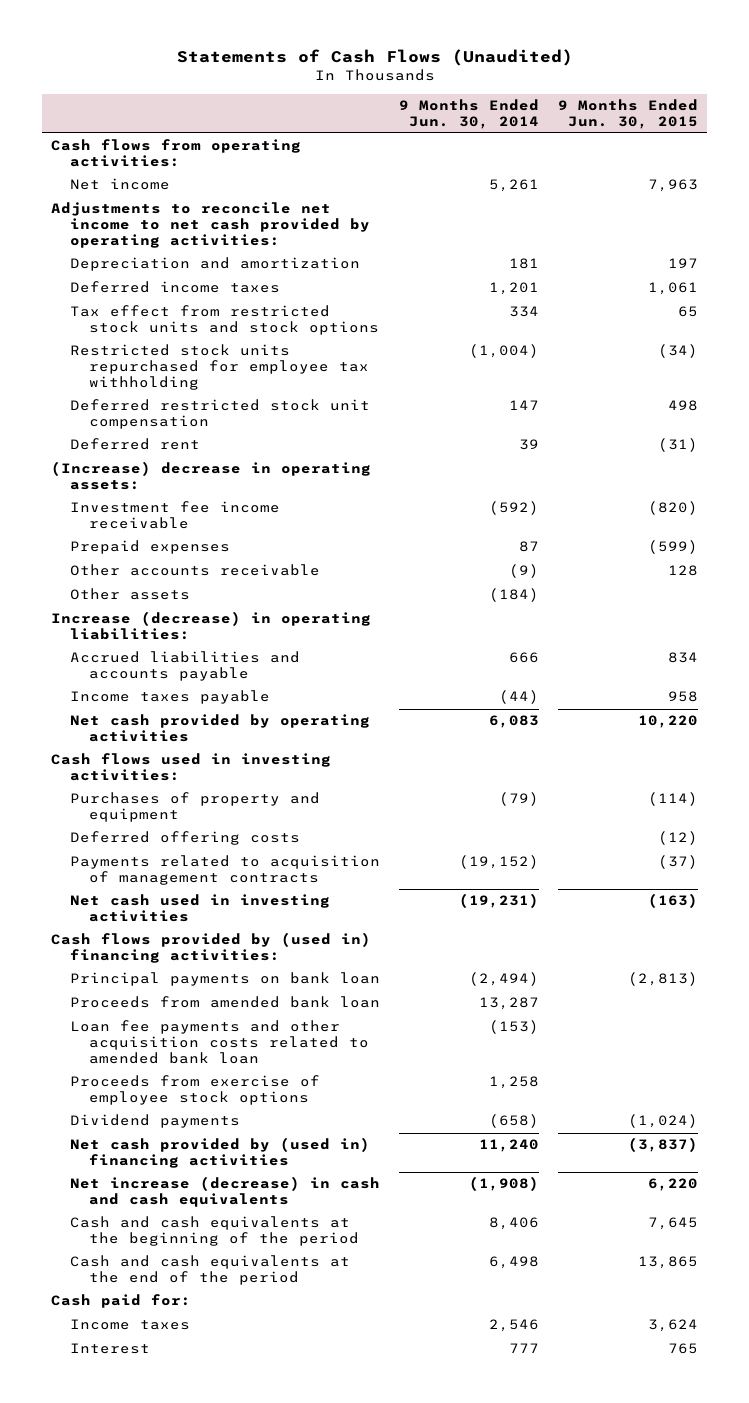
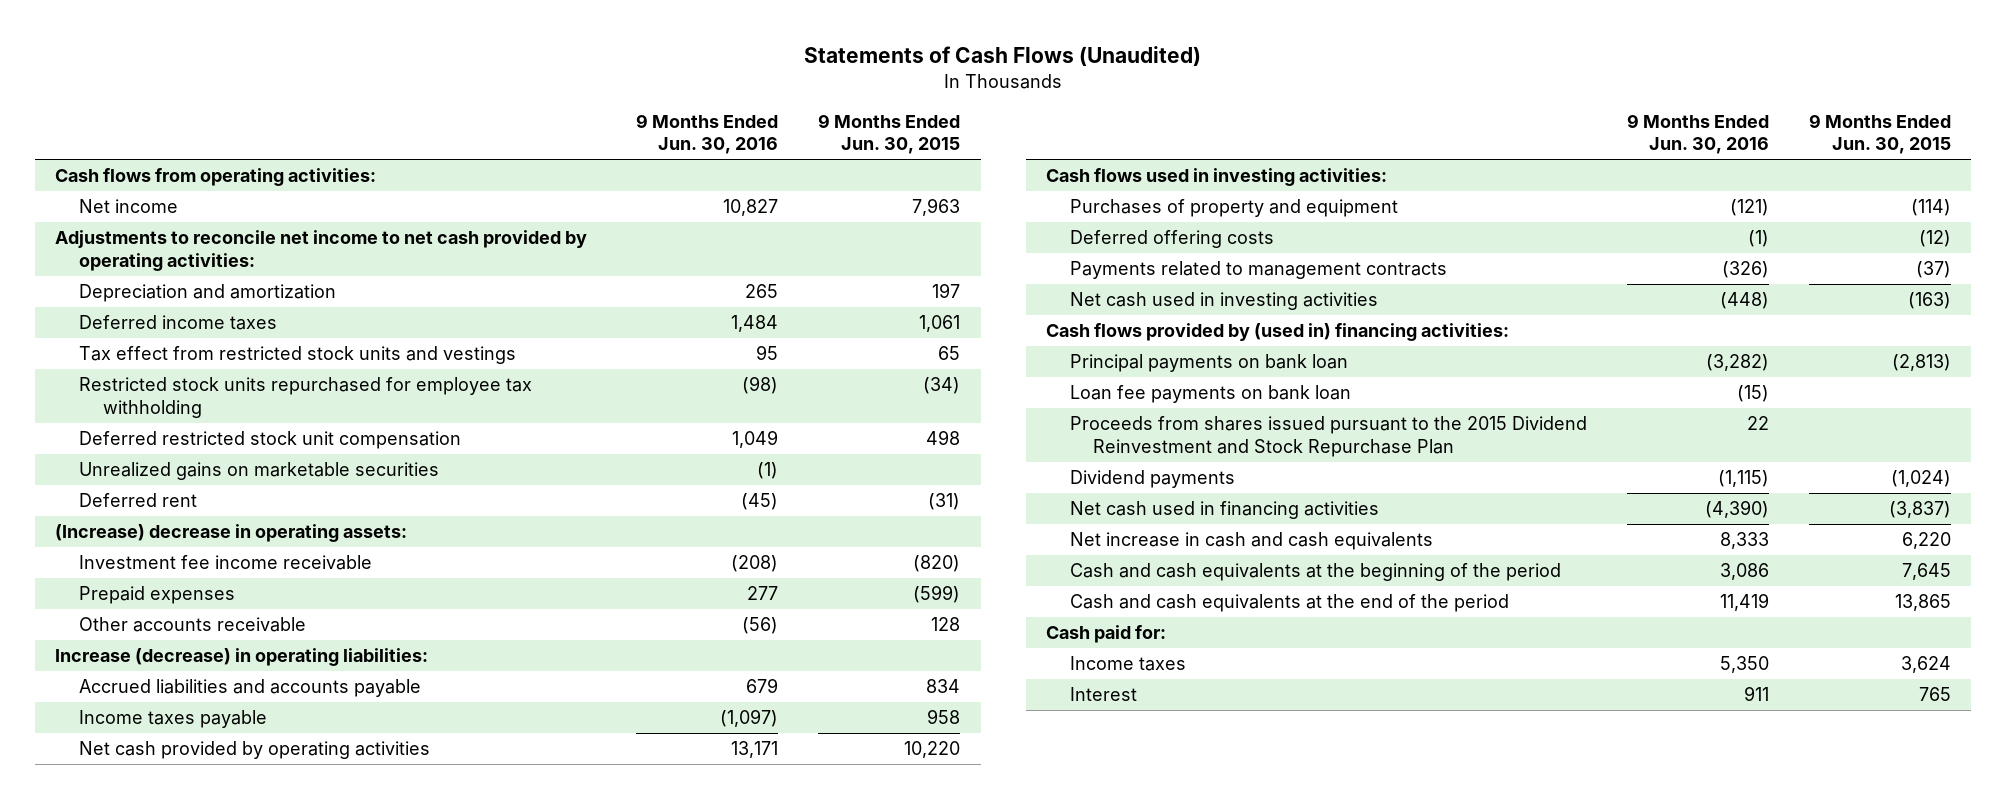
- | 9 Months Ended Jun. 30, 2014 | 9 Months Ended Jun. 30, 2015
+ | 9 Months Ended Jun. 30, 2016 | 9 Months Ended Jun. 30, 2015
- Tax effect from restricted stock units and stock options | 334 | 65
+ Tax effect from restricted stock units and vestings | 95 | 65
+ Unrealized gains on marketable securities | (1) |
- Other assets | (184) |
- Payments related to acquisition of management contracts | (19,152) | (37)
+ Payments related to management contracts | (326) | (37)
- Proceeds from amended bank loan | 13,287 |
- Loan fee payments and other acquisition costs related to amended bank loan | (153) |
- Proceeds from exercise of employee stock options | 1,258 |
+ Loan fee payments on bank loan | (15) |
+ Proceeds from shares issued pursuant to the 2015 Dividend Reinvestment and Stock Repurchase Plan | 22 |
- Net cash provided by (used in) financing activities | 11,240 | (3,837)
- Net increase (decrease) in cash and cash equivalents | (1,908) | 6,220
+ Net cash used in financing activities | (4,390) | (3,837)
+ Net increase in cash and cash equivalents | 8,333 | 6,220

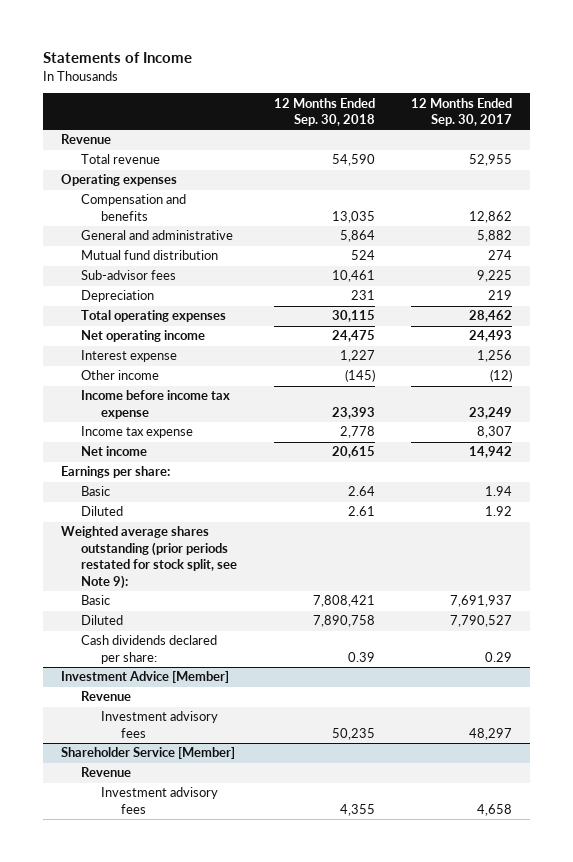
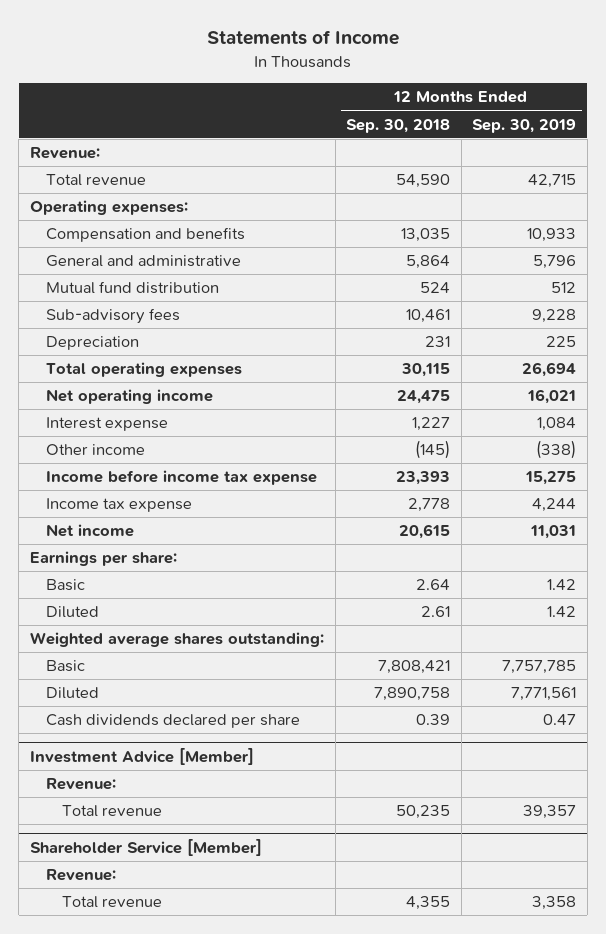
- | 12 Months Ended Sep. 30, 2018 | 12 Months Ended Sep. 30, 2017
+ | 12 Months Ended Sep. 30, 2018 | 12 Months Ended Sep. 30, 2019
- Revenue
+ Revenue:
- Operating expenses
+ Operating expenses:
- Sub-advisor fees | 10,461 | 9,225
+ Sub-advisory fees | 10,461 | 9,228
- Weighted average shares outstanding (prior periods restated for stock split, see Note 9):
+ Weighted average shares outstanding:
- Cash dividends declared per share: | 0.39 | 0.29
+ Cash dividends declared per share | 0.39 | 0.47
@ Investment Advice [Member]
- Revenue
- Investment advisory fees | 50,235 | 48,297
+ Revenue:
+ Total revenue | 50,235 | 39,357
@ Shareholder Service [Member]
- Revenue
- Investment advisory fees | 4,355 | 4,658
+ Revenue:
+ Total revenue | 4,355 | 3,358

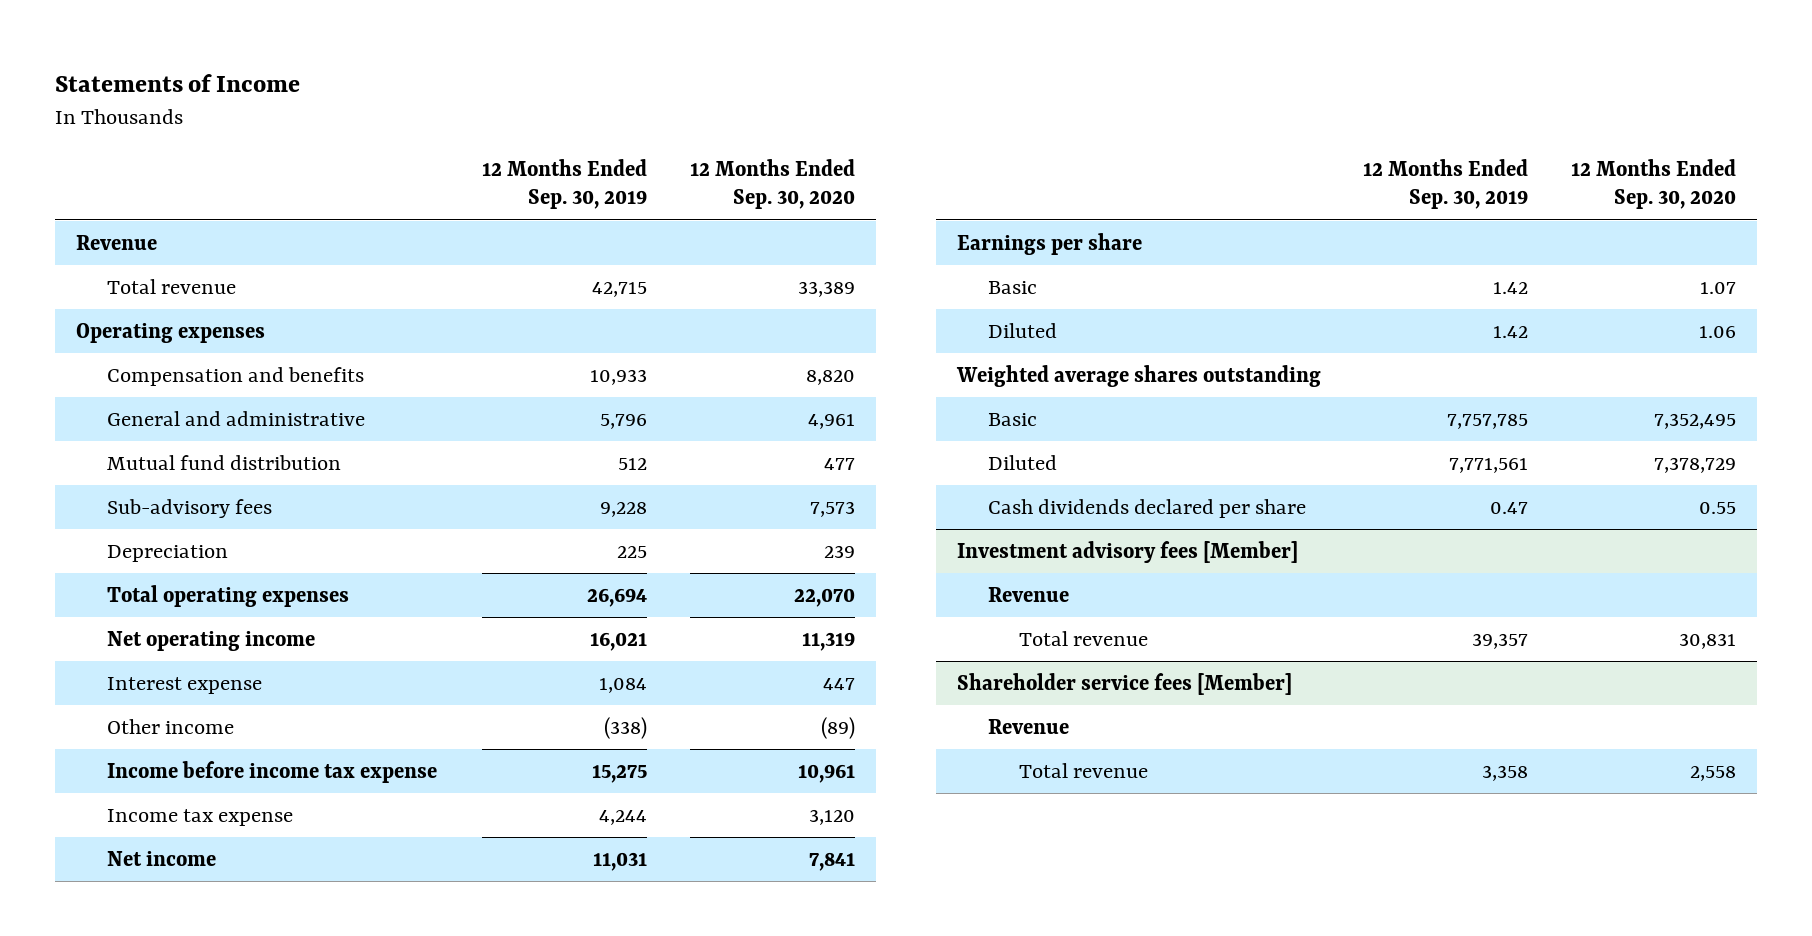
- | 12 Months Ended Sep. 30, 2018 | 12 Months Ended Sep. 30, 2019
+ | 12 Months Ended Sep. 30, 2019 | 12 Months Ended Sep. 30, 2020
- Revenue:
+ Revenue
- Operating expenses:
+ Operating expenses
- Earnings per share:
+ Earnings per share
- Weighted average shares outstanding:
+ Weighted average shares outstanding
- Investment Advice [Member]
- Revenue:
+ Investment advisory fees [Member]
+ Revenue
- Shareholder Service [Member]
- Revenue:
+ Shareholder service fees [Member]
+ Revenue

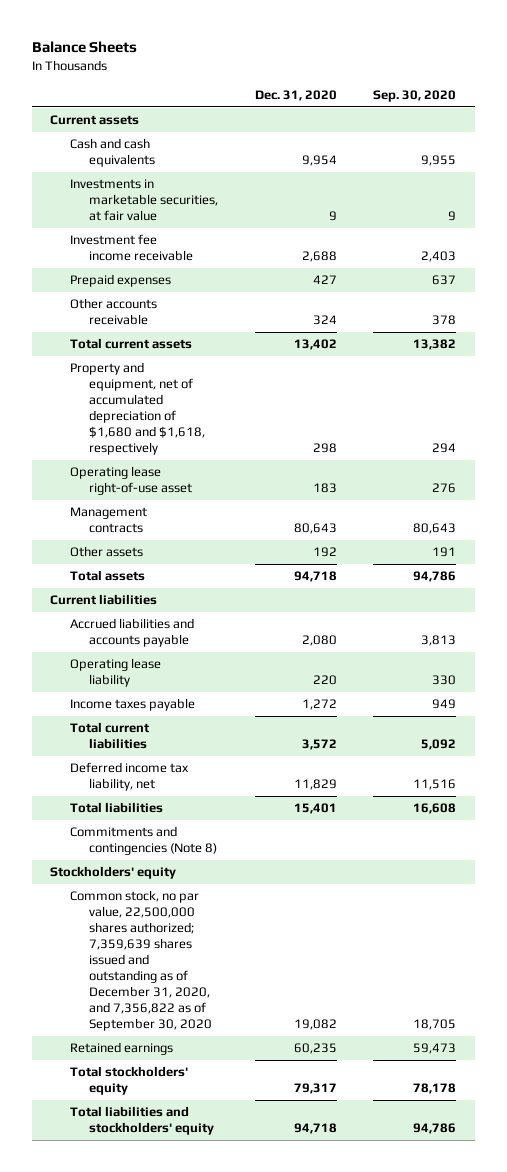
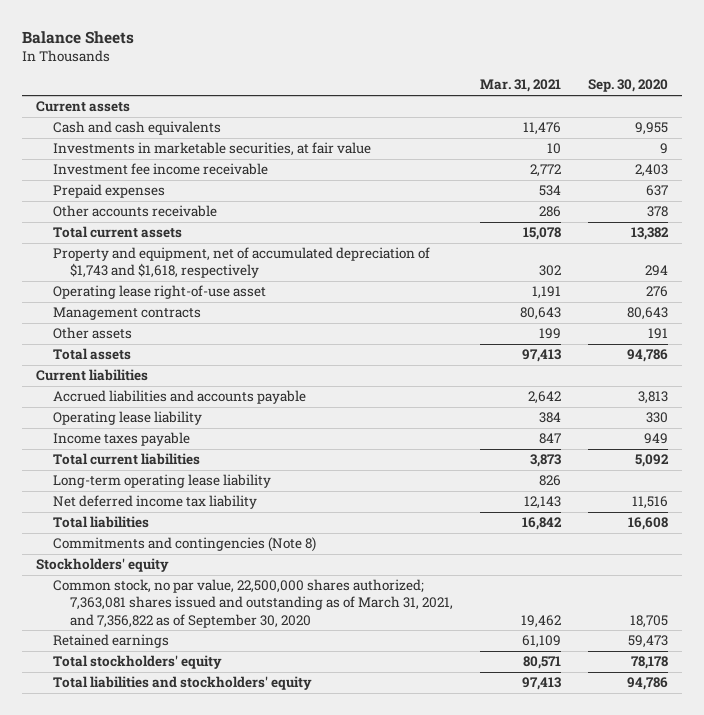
- | Dec. 31, 2020 | Sep. 30, 2020
+ | Mar. 31, 2021 | Sep. 30, 2020
- Property and equipment, net of accumulated depreciation of $1,680 and $1,618, respectively | 298 | 294
+ Property and equipment, net of accumulated depreciation of $1,743 and $1,618, respectively | 302 | 294
- Deferred income tax liability, net | 11,829 | 11,516
+ Long-term operating lease liability | 826 |
+ Net deferred income tax liability | 12,143 | 11,516
- Common stock, no par value, 22,500,000 shares authorized; 7,359,639 shares issued and outstanding as of December 31, 2020, and 7,356,822 as of September 30, 2020 | 19,082 | 18,705
+ Common stock, no par value, 22,500,000 shares authorized; 7,363,081 shares issued and outstanding as of March 31, 2021, and 7,356,822 as of September 30, 2020 | 19,462 | 18,705

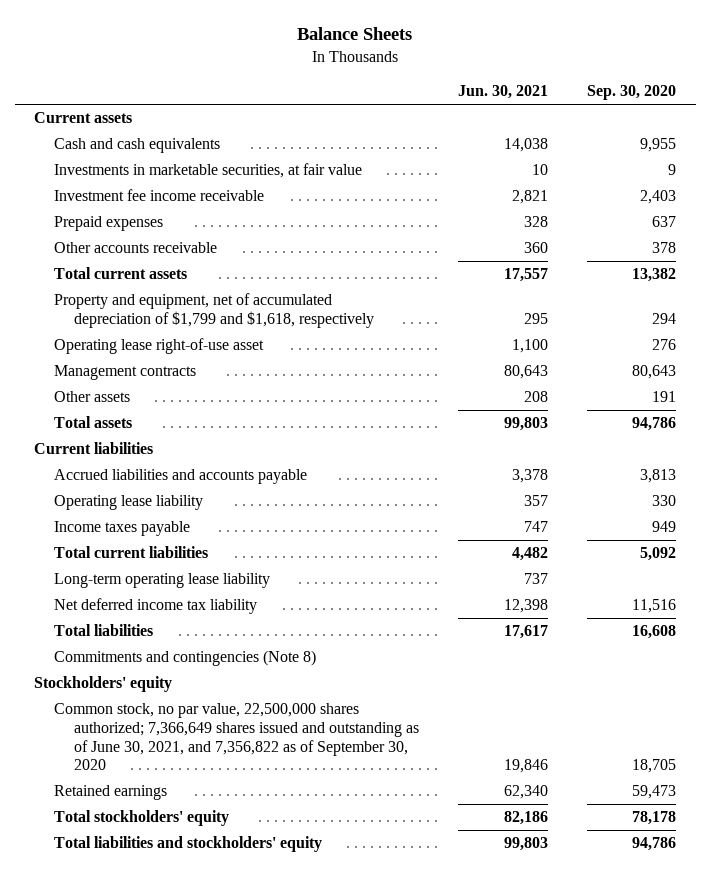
- | Mar. 31, 2021 | Sep. 30, 2020
+ | Jun. 30, 2021 | Sep. 30, 2020
- Property and equipment, net of accumulated depreciation of $1,743 and $1,618, respectively | 302 | 294
+ Property and equipment, net of accumulated depreciation of $1,799 and $1,618, respectively | 295 | 294
- Common stock, no par value, 22,500,000 shares authorized; 7,363,081 shares issued and outstanding as of March 31, 2021, and 7,356,822 as of September 30, 2020 | 19,462 | 18,705
+ Common stock, no par value, 22,500,000 shares authorized; 7,366,649 shares issued and outstanding as of June 30, 2021, and 7,356,822 as of September 30, 2020 | 19,846 | 18,705

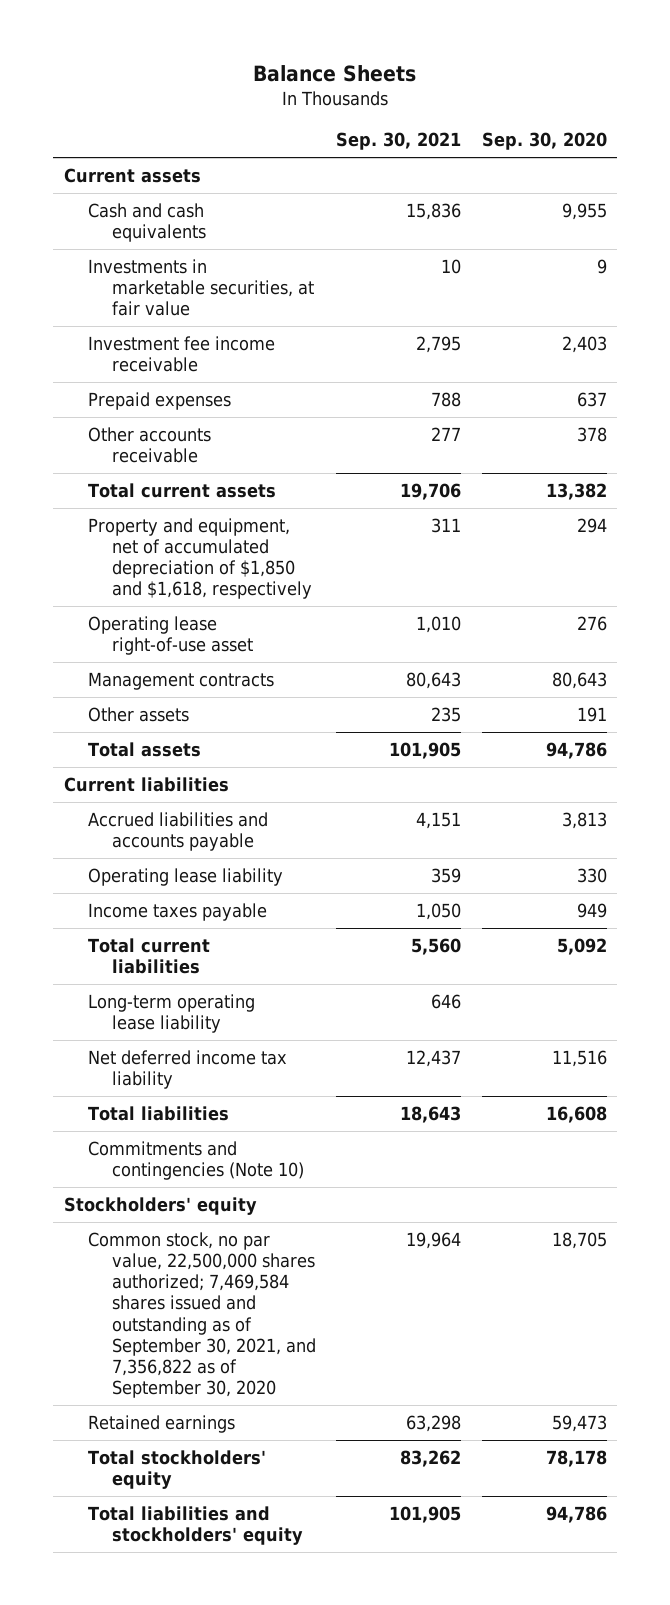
- | Jun. 30, 2021 | Sep. 30, 2020
+ | Sep. 30, 2021 | Sep. 30, 2020
- Property and equipment, net of accumulated depreciation of $1,799 and $1,618, respectively | 295 | 294
+ Property and equipment, net of accumulated depreciation of $1,850 and $1,618, respectively | 311 | 294
- Commitments and contingencies (Note 8)
+ Commitments and contingencies (Note 10)
- Common stock, no par value, 22,500,000 shares authorized; 7,366,649 shares issued and outstanding as of June 30, 2021, and 7,356,822 as of September 30, 2020 | 19,846 | 18,705
+ Common stock, no par value, 22,500,000 shares authorized; 7,469,584 shares issued and outstanding as of September 30, 2021, and 7,356,822 as of September 30, 2020 | 19,964 | 18,705

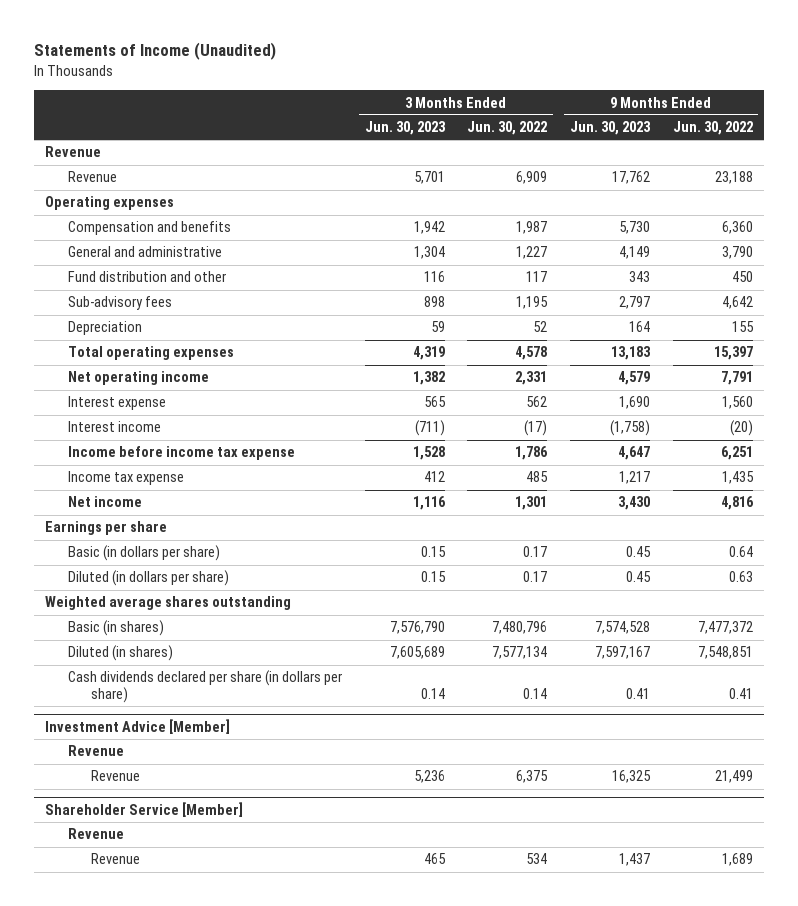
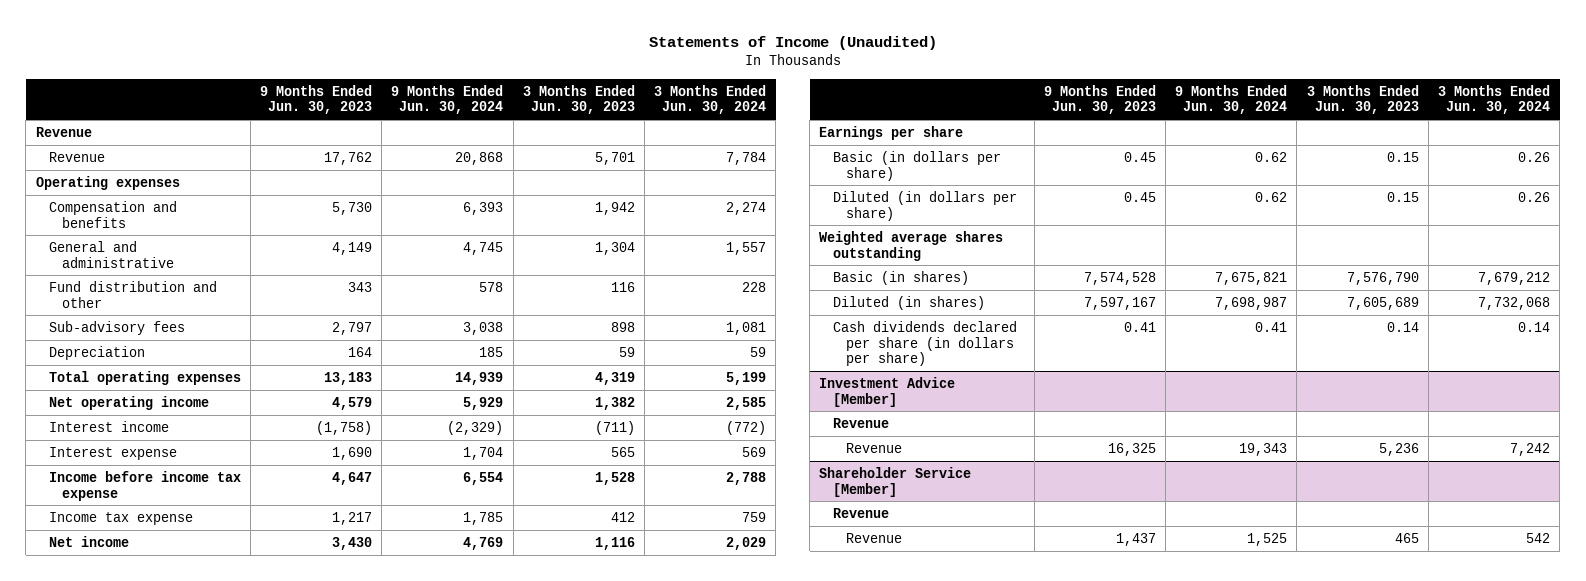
- | 3 Months Ended Jun. 30, 2023 | 3 Months Ended Jun. 30, 2022 | 9 Months Ended Jun. 30, 2023 | 9 Months Ended Jun. 30, 2022
+ | 9 Months Ended Jun. 30, 2023 | 9 Months Ended Jun. 30, 2024 | 3 Months Ended Jun. 30, 2023 | 3 Months Ended Jun. 30, 2024
moved down: Interest expense | 1,690 | 1,704 | 565 | 569

